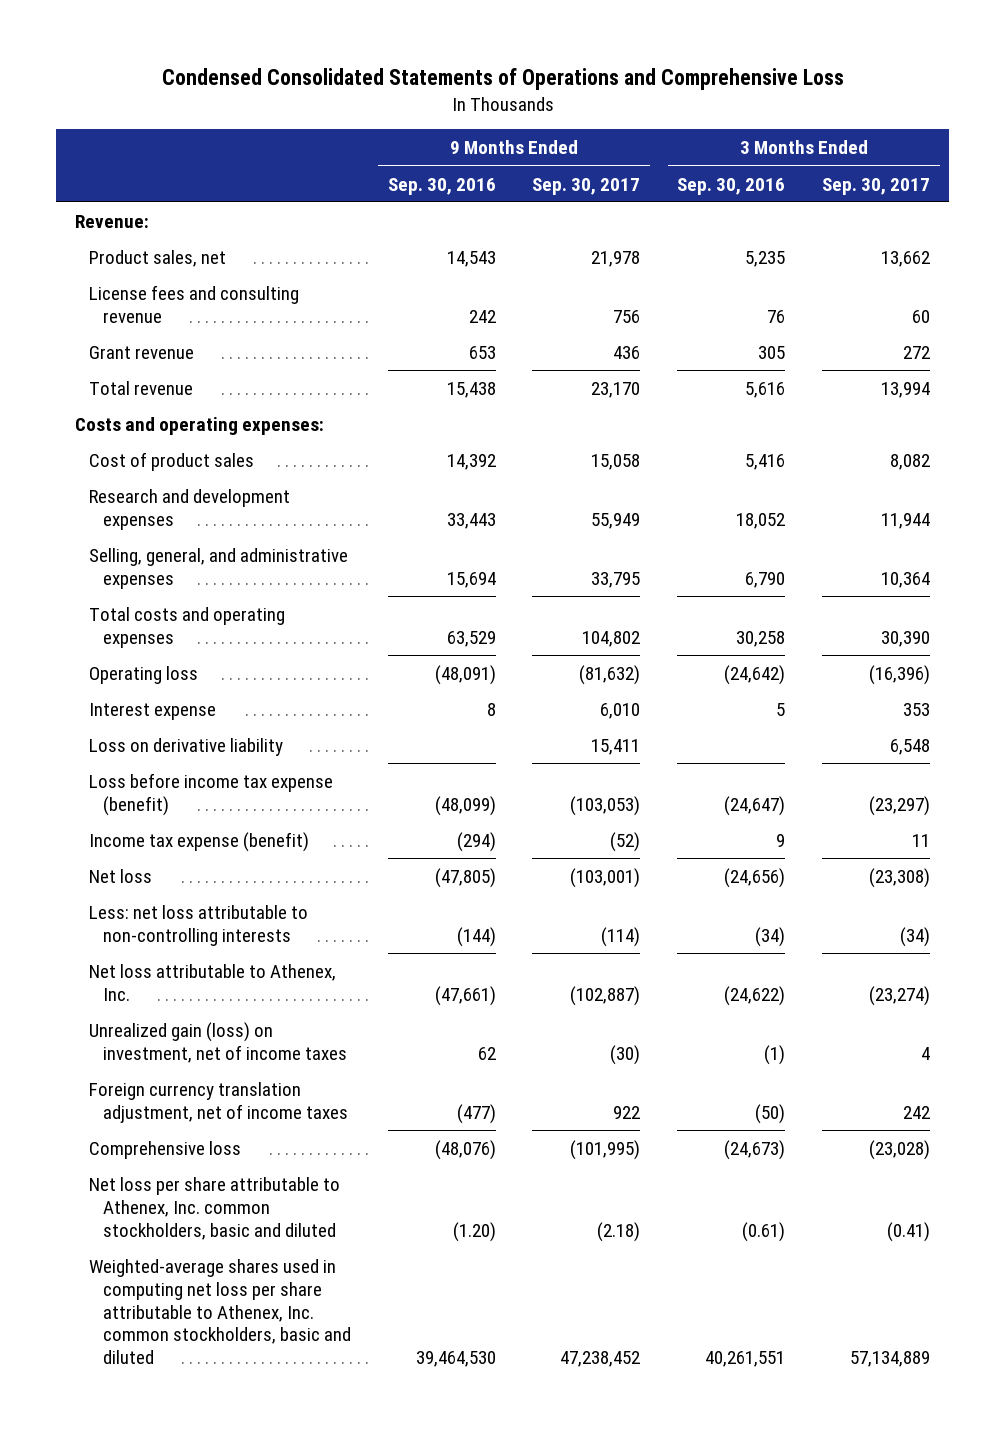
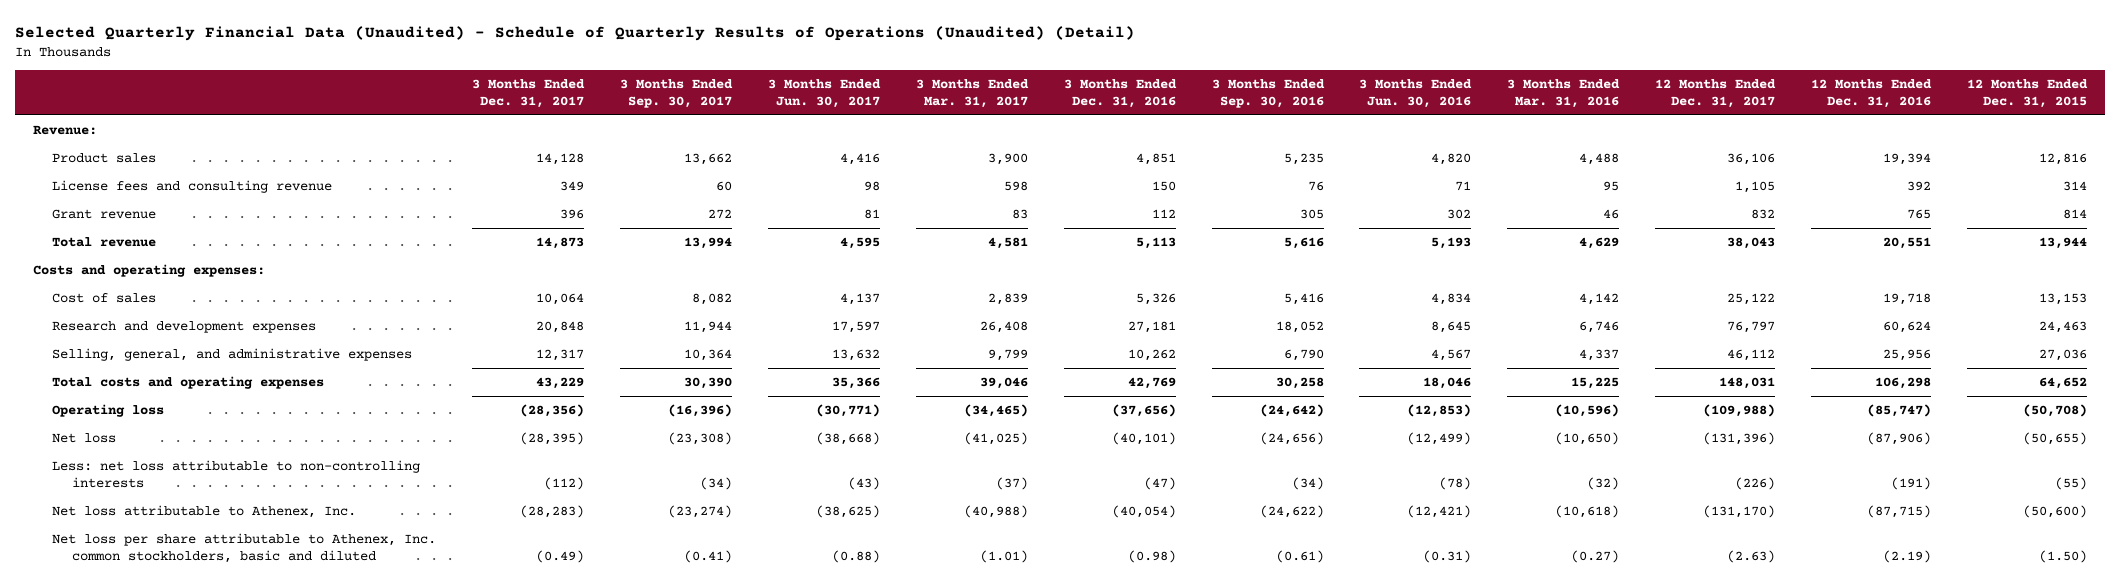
- Condensed Consolidated Statements of Operations and Comprehensive Loss
+ Selected Quarterly Financial Data (Unaudited) - Schedule of Quarterly Results of Operations (Unaudited) (Detail)
- | 9 Months Ended Sep. 30, 2016 | 9 Months Ended Sep. 30, 2017 | 3 Months Ended Sep. 30, 2016 | 3 Months Ended Sep. 30, 2017
+ | 3 Months Ended Dec. 31, 2017 | 3 Months Ended Sep. 30, 2017 | 3 Months Ended Jun. 30, 2017 | 3 Months Ended Mar. 31, 2017 | 3 Months Ended Dec. 31, 2016 | 3 Months Ended Sep. 30, 2016 | 3 Months Ended Jun. 30, 2016 | 3 Months Ended Mar. 31, 2016 | 12 Months Ended Dec. 31, 2017 | 12 Months Ended Dec. 31, 2016 | 12 Months Ended Dec. 31, 2015
- Product sales, net | 14,543 | 21,978 | 5,235 | 13,662
+ Product sales | 14,128 | 13,662 | 4,416 | 3,900 | 4,851 | 5,235 | 4,820 | 4,488 | 36,106 | 19,394 | 12,816
- Cost of product sales | 14,392 | 15,058 | 5,416 | 8,082
+ Cost of sales | 10,064 | 8,082 | 4,137 | 2,839 | 5,326 | 5,416 | 4,834 | 4,142 | 25,122 | 19,718 | 13,153
- Interest expense | 8 | 6,010 | 5 | 353
- Loss on derivative liability | | 15,411 | | 6,548
- Loss before income tax expense (benefit) | (48,099) | (103,053) | (24,647) | (23,297)
- Income tax expense (benefit) | (294) | (52) | 9 | 11
- Unrealized gain (loss) on investment, net of income taxes | 62 | (30) | (1) | 4
- Foreign currency translation adjustment, net of income taxes | (477) | 922 | (50) | 242
- Comprehensive loss | (48,076) | (101,995) | (24,673) | (23,028)
- Weighted-average shares used in computing net loss per share attributable to Athenex, Inc. common stockholders, basic and diluted | 39,464,530 | 47,238,452 | 40,261,551 | 57,134,889

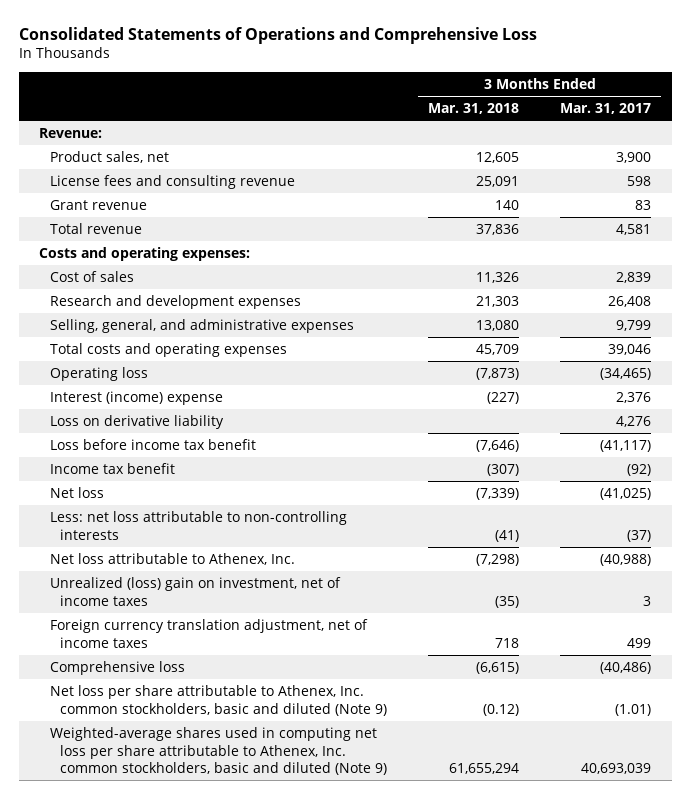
- Selected Quarterly Financial Data (Unaudited) - Schedule of Quarterly Results of Operations (Unaudited) (Detail)
+ Consolidated Statements of Operations and Comprehensive Loss
- | 3 Months Ended Dec. 31, 2017 | 3 Months Ended Sep. 30, 2017 | 3 Months Ended Jun. 30, 2017 | 3 Months Ended Mar. 31, 2017 | 3 Months Ended Dec. 31, 2016 | 3 Months Ended Sep. 30, 2016 | 3 Months Ended Jun. 30, 2016 | 3 Months Ended Mar. 31, 2016 | 12 Months Ended Dec. 31, 2017 | 12 Months Ended Dec. 31, 2016 | 12 Months Ended Dec. 31, 2015
+ | 3 Months Ended Mar. 31, 2018 | 3 Months Ended Mar. 31, 2017
- Product sales | 14,128 | 13,662 | 4,416 | 3,900 | 4,851 | 5,235 | 4,820 | 4,488 | 36,106 | 19,394 | 12,816
+ Product sales, net | 12,605 | 3,900
+ Interest (income) expense | (227) | 2,376
+ Loss on derivative liability | | 4,276
+ Loss before income tax benefit | (7,646) | (41,117)
+ Income tax benefit | (307) | (92)
- Net loss per share attributable to Athenex, Inc. common stockholders, basic and diluted | (0.49) | (0.41) | (0.88) | (1.01) | (0.98) | (0.61) | (0.31) | (0.27) | (2.63) | (2.19) | (1.50)
+ Unrealized (loss) gain on investment, net of income taxes | (35) | 3
+ Foreign currency translation adjustment, net of income taxes | 718 | 499
+ Comprehensive loss | (6,615) | (40,486)
+ Net loss per share attributable to Athenex, Inc. common stockholders, basic and diluted (Note 9) | (0.12) | (1.01)
+ Weighted-average shares used in computing net loss per share attributable to Athenex, Inc. common stockholders, basic and diluted (Note 9) | 61,655,294 | 40,693,039

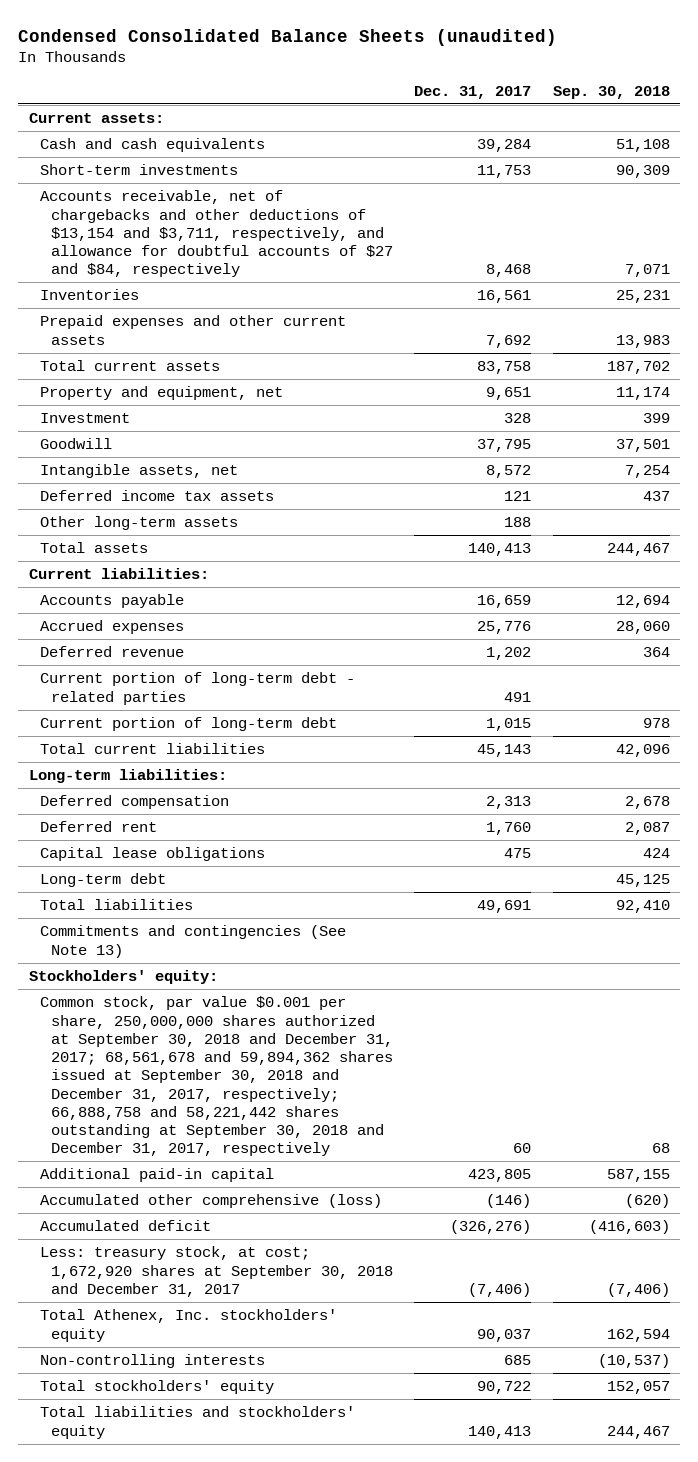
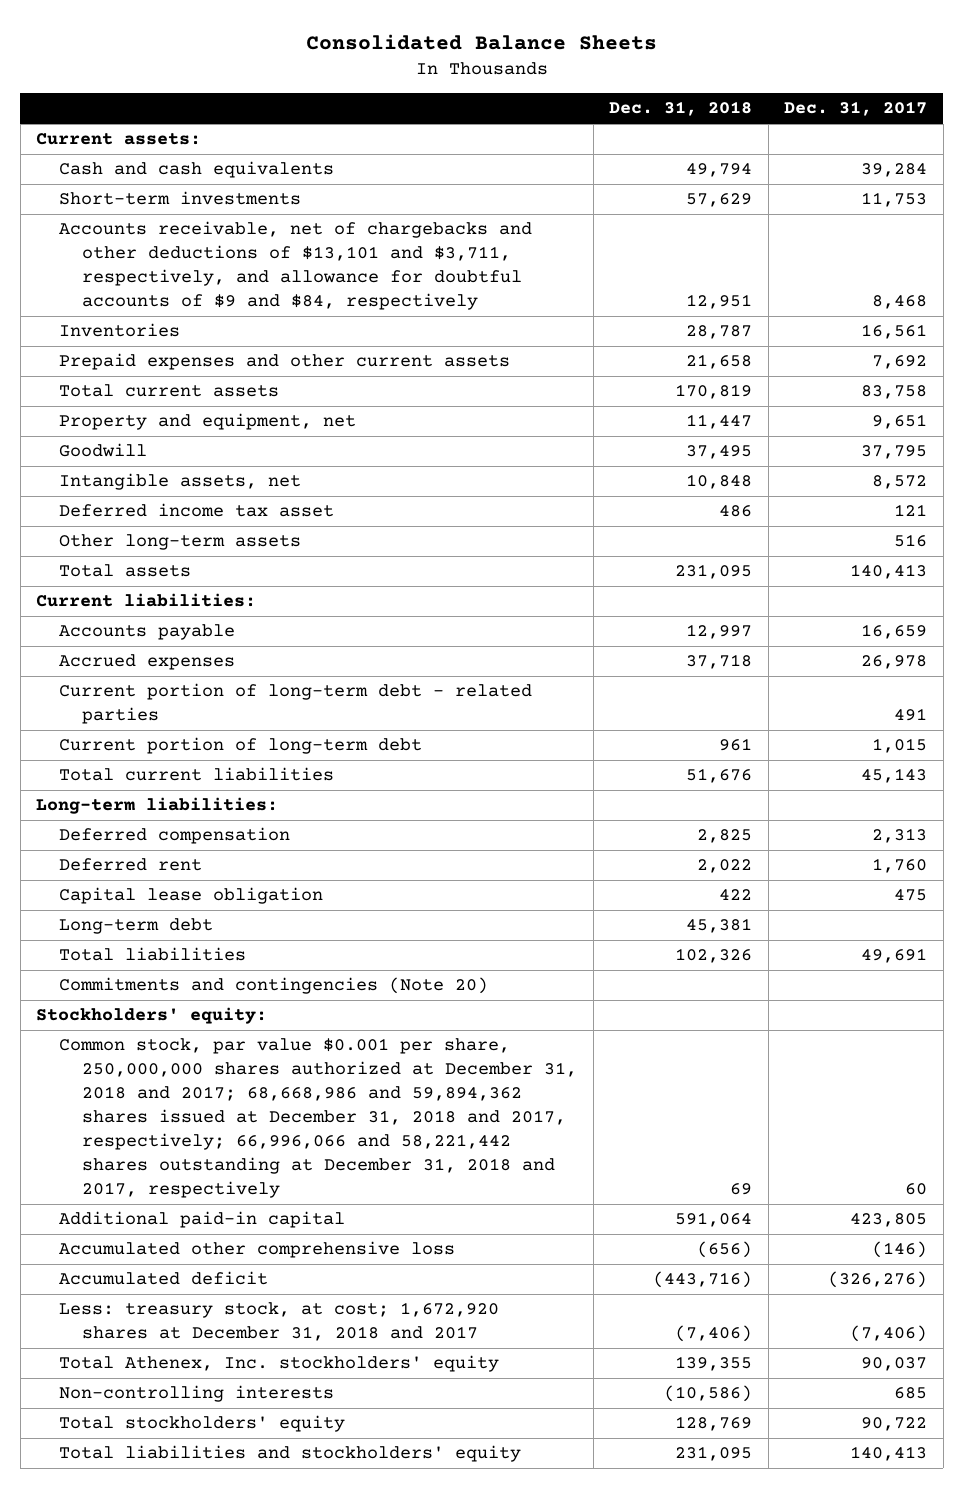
- Condensed Consolidated Balance Sheets (unaudited)
+ Consolidated Balance Sheets
- | Dec. 31, 2017 | Sep. 30, 2018
+ | Dec. 31, 2018 | Dec. 31, 2017
- Accounts receivable, net of chargebacks and other deductions of $13,154 and $3,711, respectively, and allowance for doubtful accounts of $27 and $84, respectively | 8,468 | 7,071
+ Accounts receivable, net of chargebacks and other deductions of $13,101 and $3,711, respectively, and allowance for doubtful accounts of $9 and $84, respectively | 12,951 | 8,468
- Investment | 328 | 399
- Deferred income tax assets | 121 | 437
- Other long-term assets | 188 |
+ Deferred income tax asset | 486 | 121
+ Other long-term assets | | 516
- Accrued expenses | 25,776 | 28,060
- Deferred revenue | 1,202 | 364
+ Accrued expenses | 37,718 | 26,978
- Capital lease obligations | 475 | 424
+ Capital lease obligation | 422 | 475
- Commitments and contingencies (See Note 13)
+ Commitments and contingencies (Note 20)
- Common stock, par value $0.001 per share, 250,000,000 shares authorized at September 30, 2018 and December 31, 2017; 68,561,678 and 59,894,362 shares issued at September 30, 2018 and December 31, 2017, respectively; 66,888,758 and 58,221,442 shares outstanding at September 30, 2018 and December 31, 2017, respectively | 60 | 68
+ Common stock, par value $0.001 per share, 250,000,000 shares authorized at December 31, 2018 and 2017; 68,668,986 and 59,894,362 shares issued at December 31, 2018 and 2017, respectively; 66,996,066 and 58,221,442 shares outstanding at December 31, 2018 and 2017, respectively | 69 | 60
- Accumulated other comprehensive (loss) | (146) | (620)
+ Accumulated other comprehensive loss | (656) | (146)
- Less: treasury stock, at cost; 1,672,920 shares at September 30, 2018 and December 31, 2017 | (7,406) | (7,406)
+ Less: treasury stock, at cost; 1,672,920 shares at December 31, 2018 and 2017 | (7,406) | (7,406)

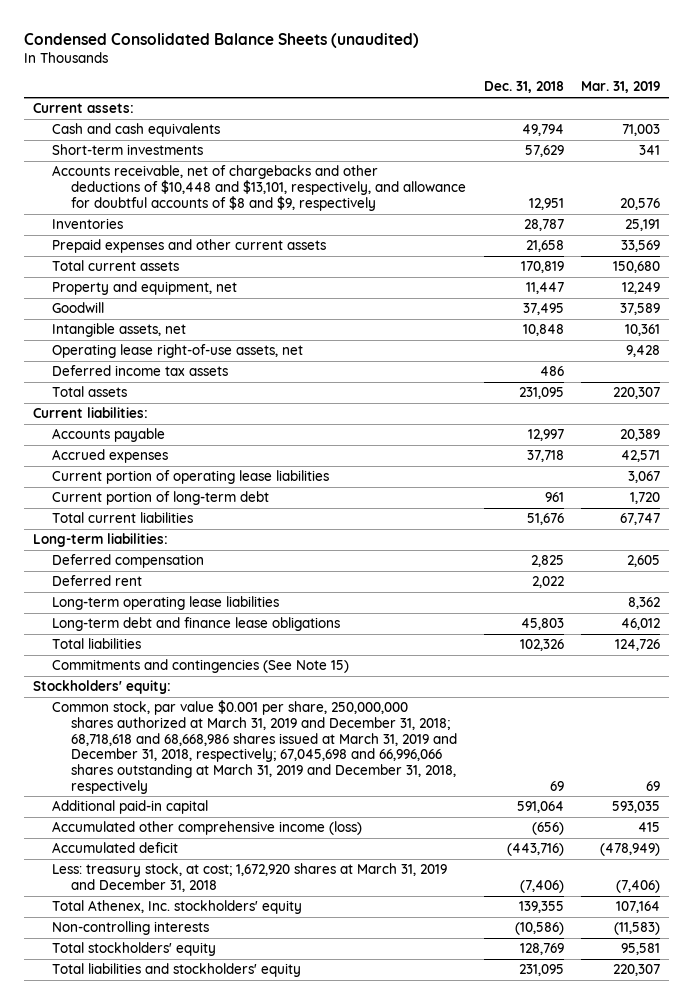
- Consolidated Balance Sheets
+ Condensed Consolidated Balance Sheets (unaudited)
- | Dec. 31, 2018 | Dec. 31, 2017
+ | Dec. 31, 2018 | Mar. 31, 2019
- Accounts receivable, net of chargebacks and other deductions of $13,101 and $3,711, respectively, and allowance for doubtful accounts of $9 and $84, respectively | 12,951 | 8,468
+ Accounts receivable, net of chargebacks and other deductions of $10,448 and $13,101, respectively, and allowance for doubtful accounts of $8 and $9, respectively | 12,951 | 20,576
- Deferred income tax asset | 486 | 121
- Other long-term assets | | 516
+ Operating lease right-of-use assets, net | | 9,428
+ Deferred income tax assets | 486 |
- Current portion of long-term debt - related parties | | 491
+ Current portion of operating lease liabilities | | 3,067
- Capital lease obligation | 422 | 475
- Long-term debt | 45,381 |
+ Long-term operating lease liabilities | | 8,362
+ Long-term debt and finance lease obligations | 45,803 | 46,012
- Commitments and contingencies (Note 20)
+ Commitments and contingencies (See Note 15)
- Common stock, par value $0.001 per share, 250,000,000 shares authorized at December 31, 2018 and 2017; 68,668,986 and 59,894,362 shares issued at December 31, 2018 and 2017, respectively; 66,996,066 and 58,221,442 shares outstanding at December 31, 2018 and 2017, respectively | 69 | 60
+ Common stock, par value $0.001 per share, 250,000,000 shares authorized at March 31, 2019 and December 31, 2018; 68,718,618 and 68,668,986 shares issued at March 31, 2019 and December 31, 2018, respectively; 67,045,698 and 66,996,066 shares outstanding at March 31, 2019 and December 31, 2018, respectively | 69 | 69
- Accumulated other comprehensive loss | (656) | (146)
+ Accumulated other comprehensive income (loss) | (656) | 415
- Less: treasury stock, at cost; 1,672,920 shares at December 31, 2018 and 2017 | (7,406) | (7,406)
+ Less: treasury stock, at cost; 1,672,920 shares at March 31, 2019 and December 31, 2018 | (7,406) | (7,406)

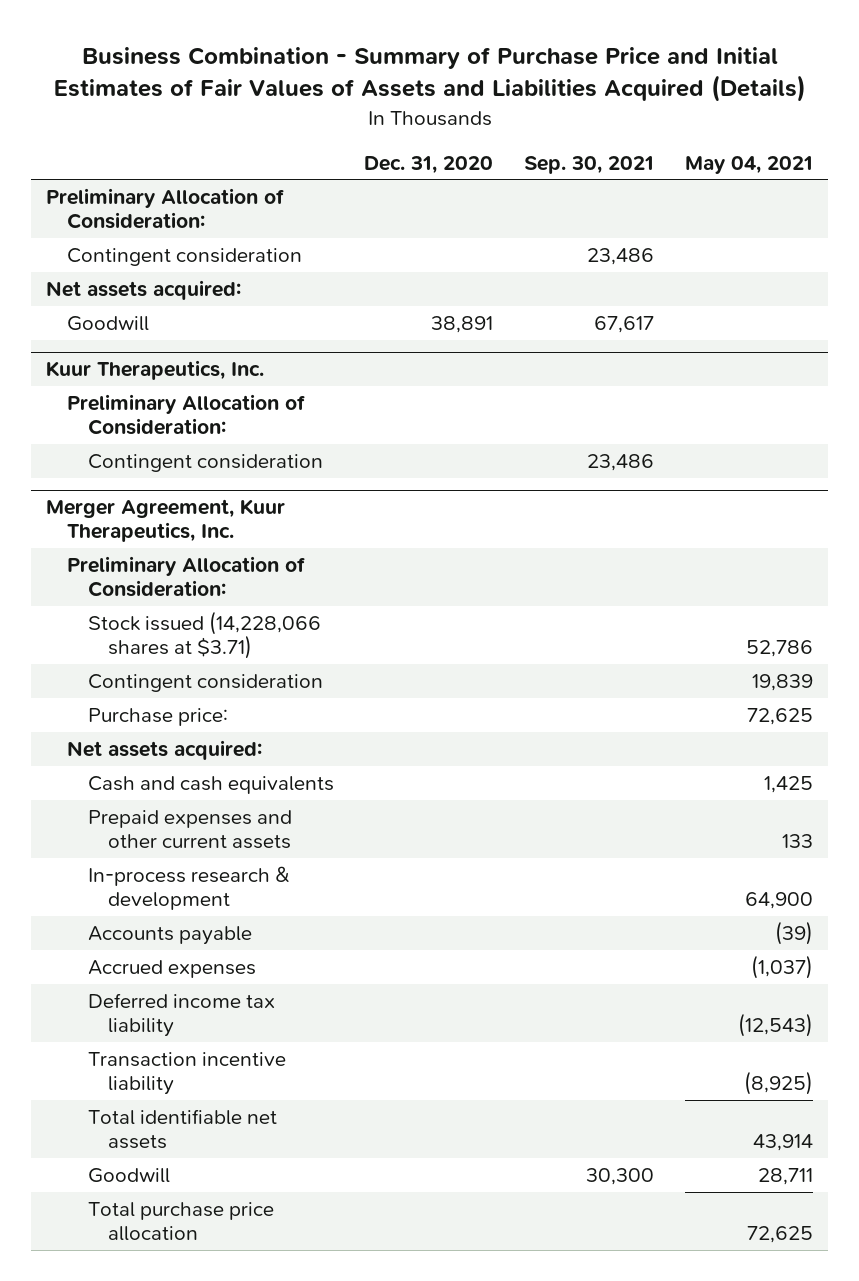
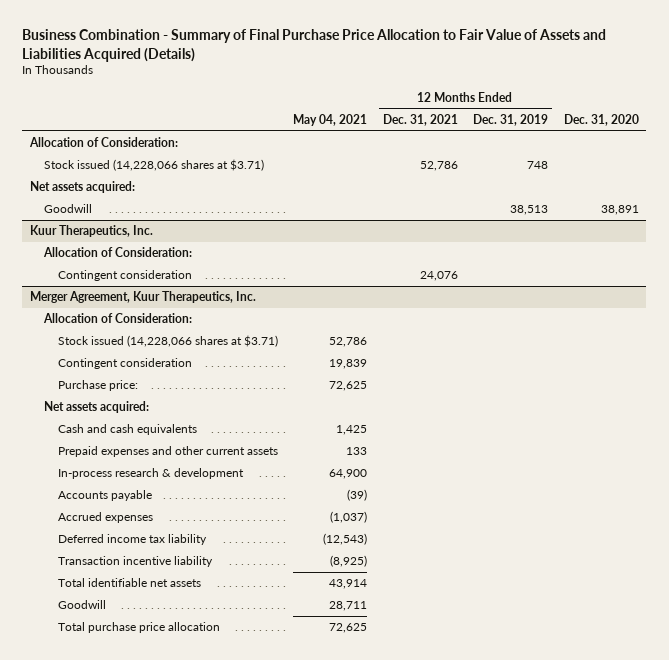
- Business Combination - Summary of Purchase Price and Initial Estimates of Fair Values of Assets and Liabilities Acquired (Details)
+ Business Combination - Summary of Final Purchase Price Allocation to Fair Value of Assets and Liabilities Acquired (Details)
- | Dec. 31, 2020 | Sep. 30, 2021 | May 04, 2021
+ | May 04, 2021 | 12 Months Ended Dec. 31, 2021 | 12 Months Ended Dec. 31, 2019 | Dec. 31, 2020
- Preliminary Allocation of Consideration:
- Contingent consideration | | 23,486 |
+ Allocation of Consideration:
+ Stock issued (14,228,066 shares at $3.71) | | 52,786 | 748 |
@ Kuur Therapeutics, Inc.
- Preliminary Allocation of Consideration:
+ Allocation of Consideration:
@ Merger Agreement, Kuur Therapeutics, Inc.
- Preliminary Allocation of Consideration:
+ Allocation of Consideration:

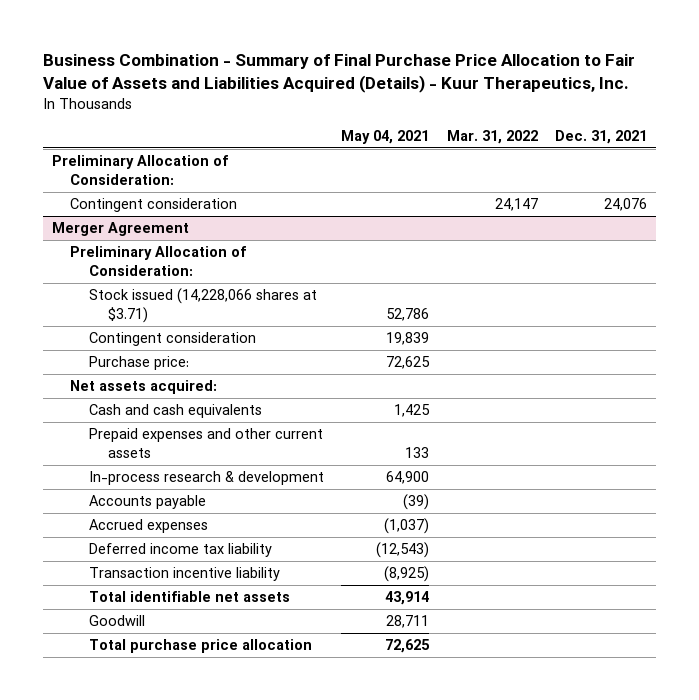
- Business Combination - Summary of Final Purchase Price Allocation to Fair Value of Assets and Liabilities Acquired (Details)
+ Business Combination - Summary of Final Purchase Price Allocation to Fair Value of Assets and Liabilities Acquired (Details) - Kuur Therapeutics, Inc.
- | May 04, 2021 | 12 Months Ended Dec. 31, 2021 | 12 Months Ended Dec. 31, 2019 | Dec. 31, 2020
+ | May 04, 2021 | Mar. 31, 2022 | Dec. 31, 2021
- Allocation of Consideration:
- Stock issued (14,228,066 shares at $3.71) | | 52,786 | 748 |
- Net assets acquired:
- Goodwill | | | 38,513 | 38,891
- Kuur Therapeutics, Inc.
- Allocation of Consideration:
+ Preliminary Allocation of Consideration:
- Merger Agreement, Kuur Therapeutics, Inc.
- Allocation of Consideration:
+ Merger Agreement
+ Preliminary Allocation of Consideration:

